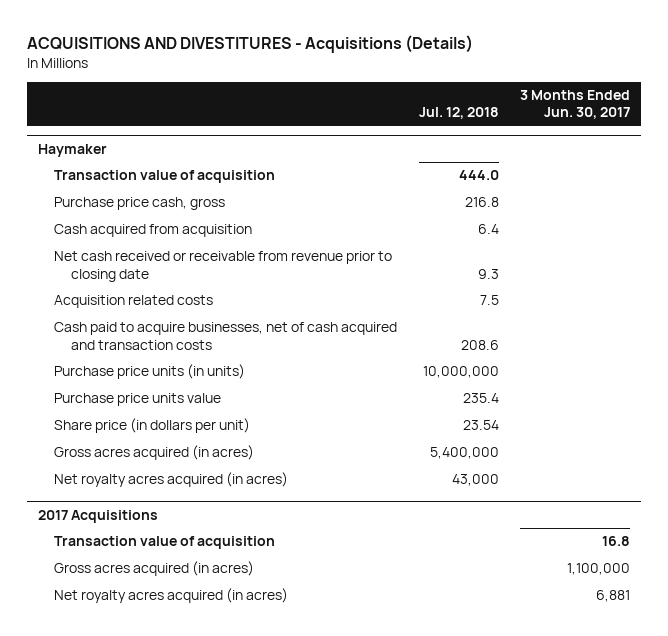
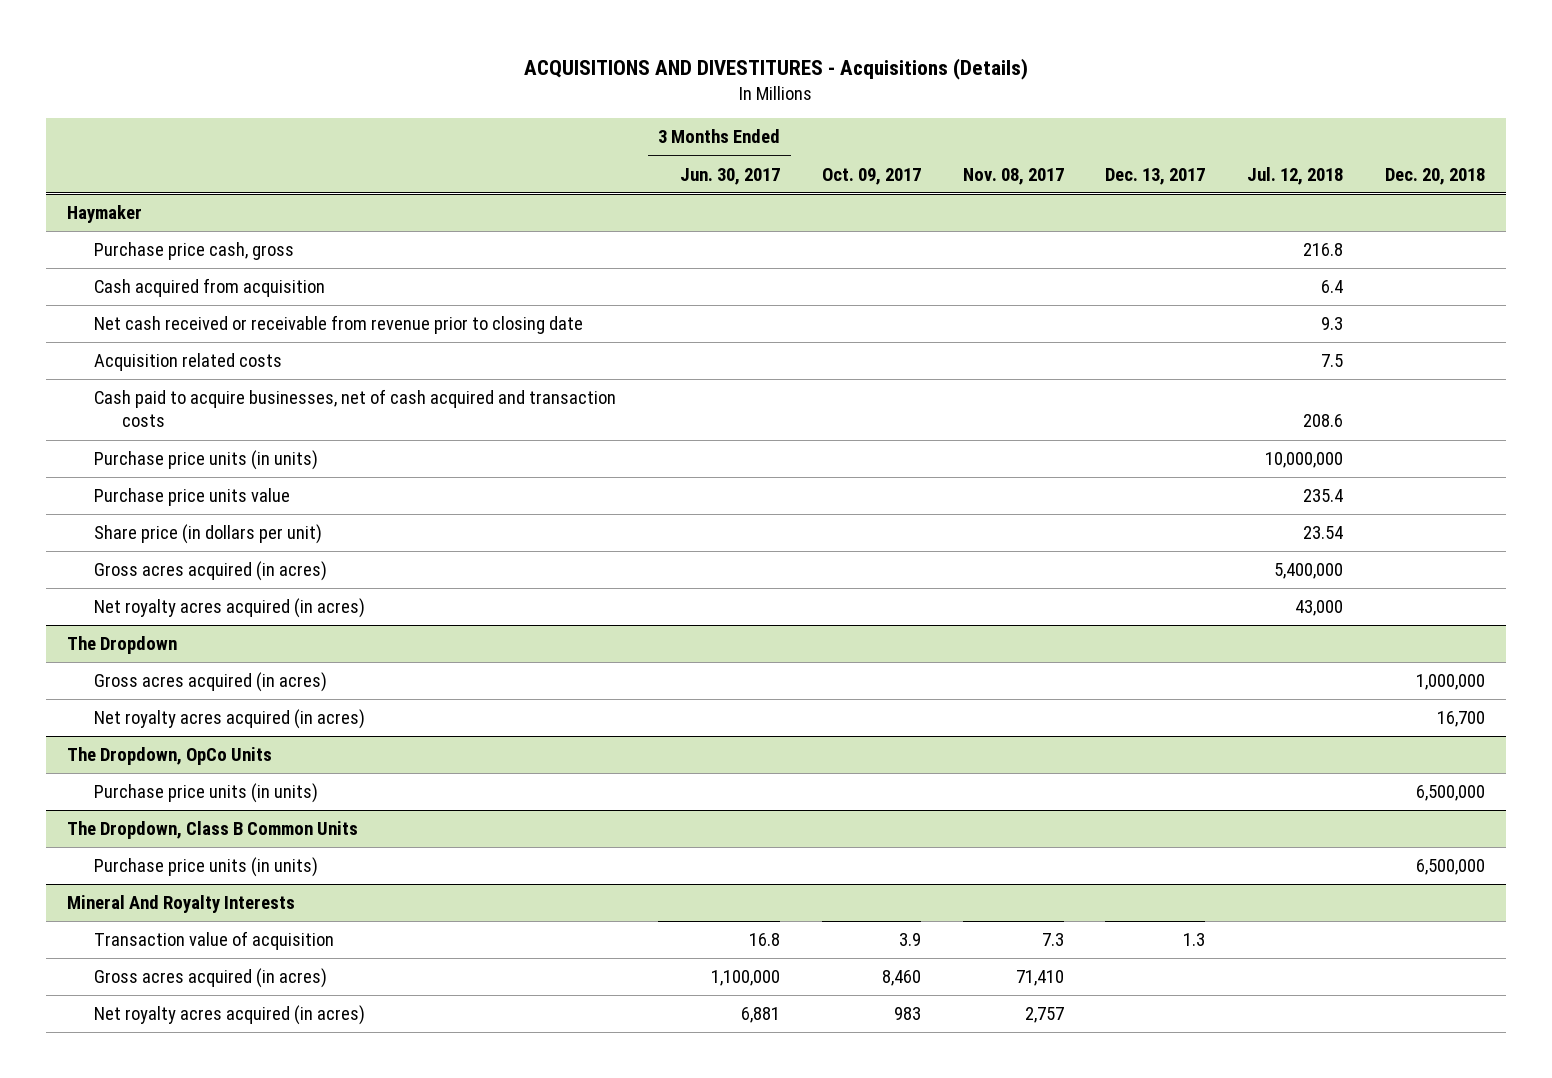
- | Jul. 12, 2018 | 3 Months Ended Jun. 30, 2017
+ | 3 Months Ended Jun. 30, 2017 | Oct. 09, 2017 | Nov. 08, 2017 | Dec. 13, 2017 | Jul. 12, 2018 | Dec. 20, 2018
@ Haymaker
- Transaction value of acquisition | 444.0 |
- 2017 Acquisitions
+ The Dropdown
+ Gross acres acquired (in acres) | | | | | | 1,000,000
+ Net royalty acres acquired (in acres) | | | | | | 16,700
+ The Dropdown, OpCo Units
+ Purchase price units (in units) | | | | | | 6,500,000
+ The Dropdown, Class B Common Units
+ Purchase price units (in units) | | | | | | 6,500,000
+ Mineral And Royalty Interests

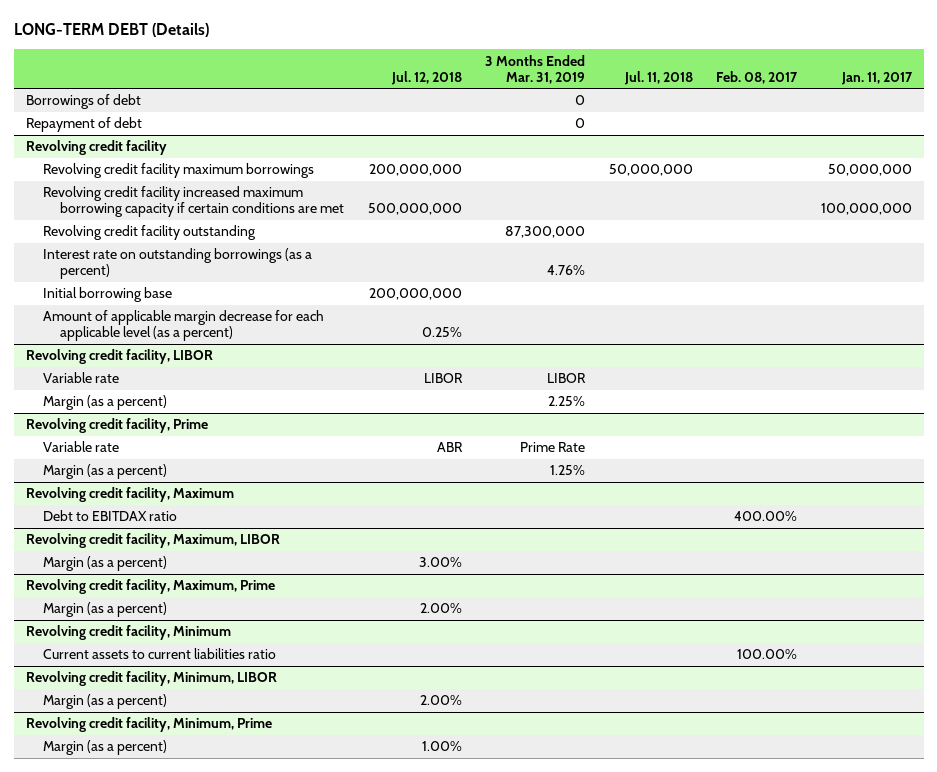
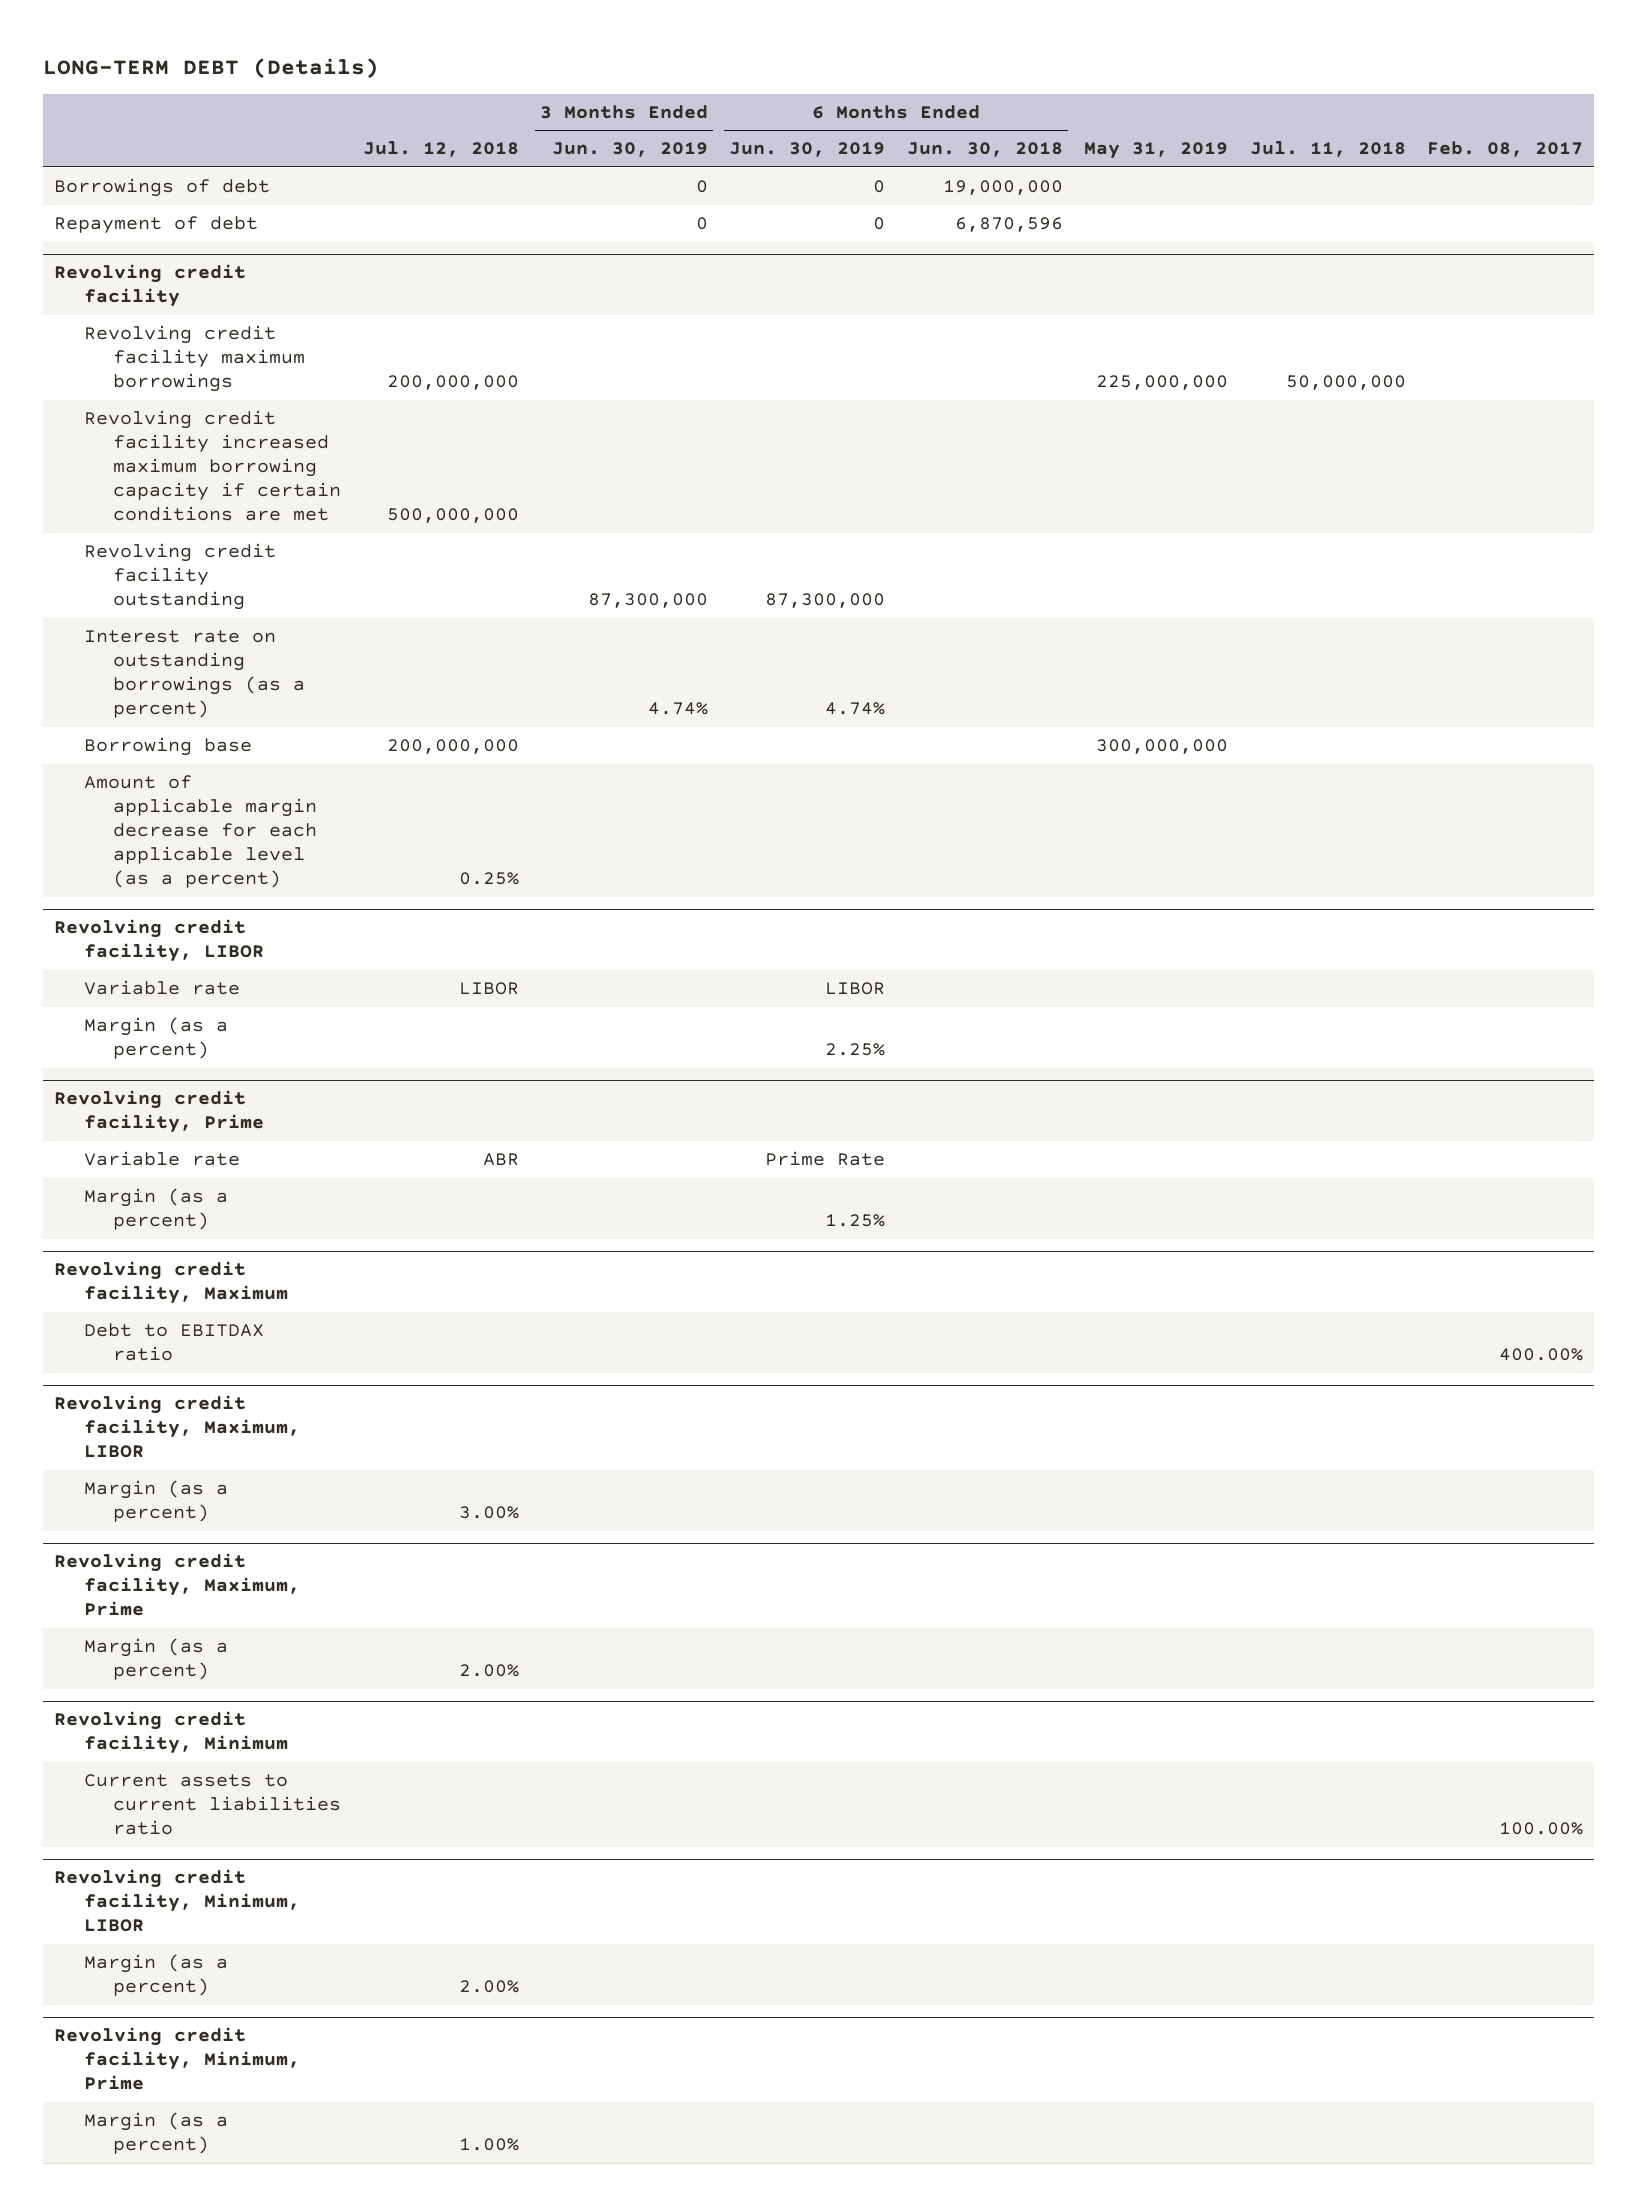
- | Jul. 12, 2018 | 3 Months Ended Mar. 31, 2019 | Jul. 11, 2018 | Feb. 08, 2017 | Jan. 11, 2017
+ | Jul. 12, 2018 | 3 Months Ended Jun. 30, 2019 | 6 Months Ended Jun. 30, 2019 | 6 Months Ended Jun. 30, 2018 | May 31, 2019 | Jul. 11, 2018 | Feb. 08, 2017
@ Revolving credit facility
- Initial borrowing base | 200,000,000 | | | |
+ Borrowing base | 200,000,000 | | | | 300,000,000 | |

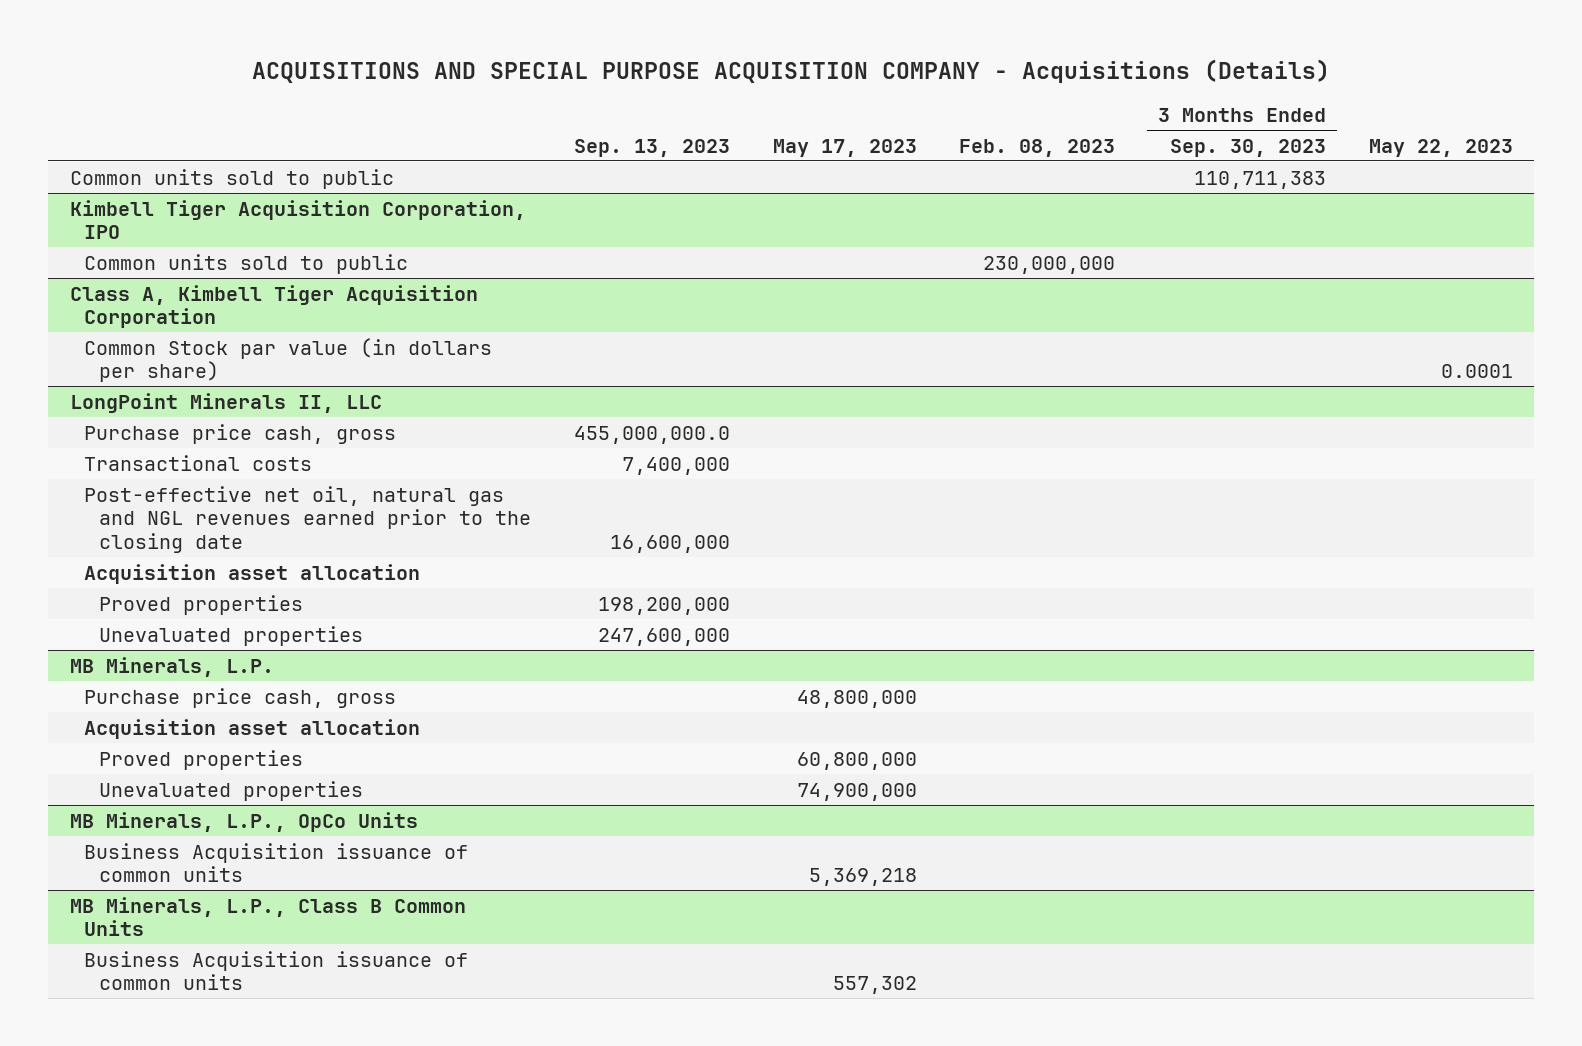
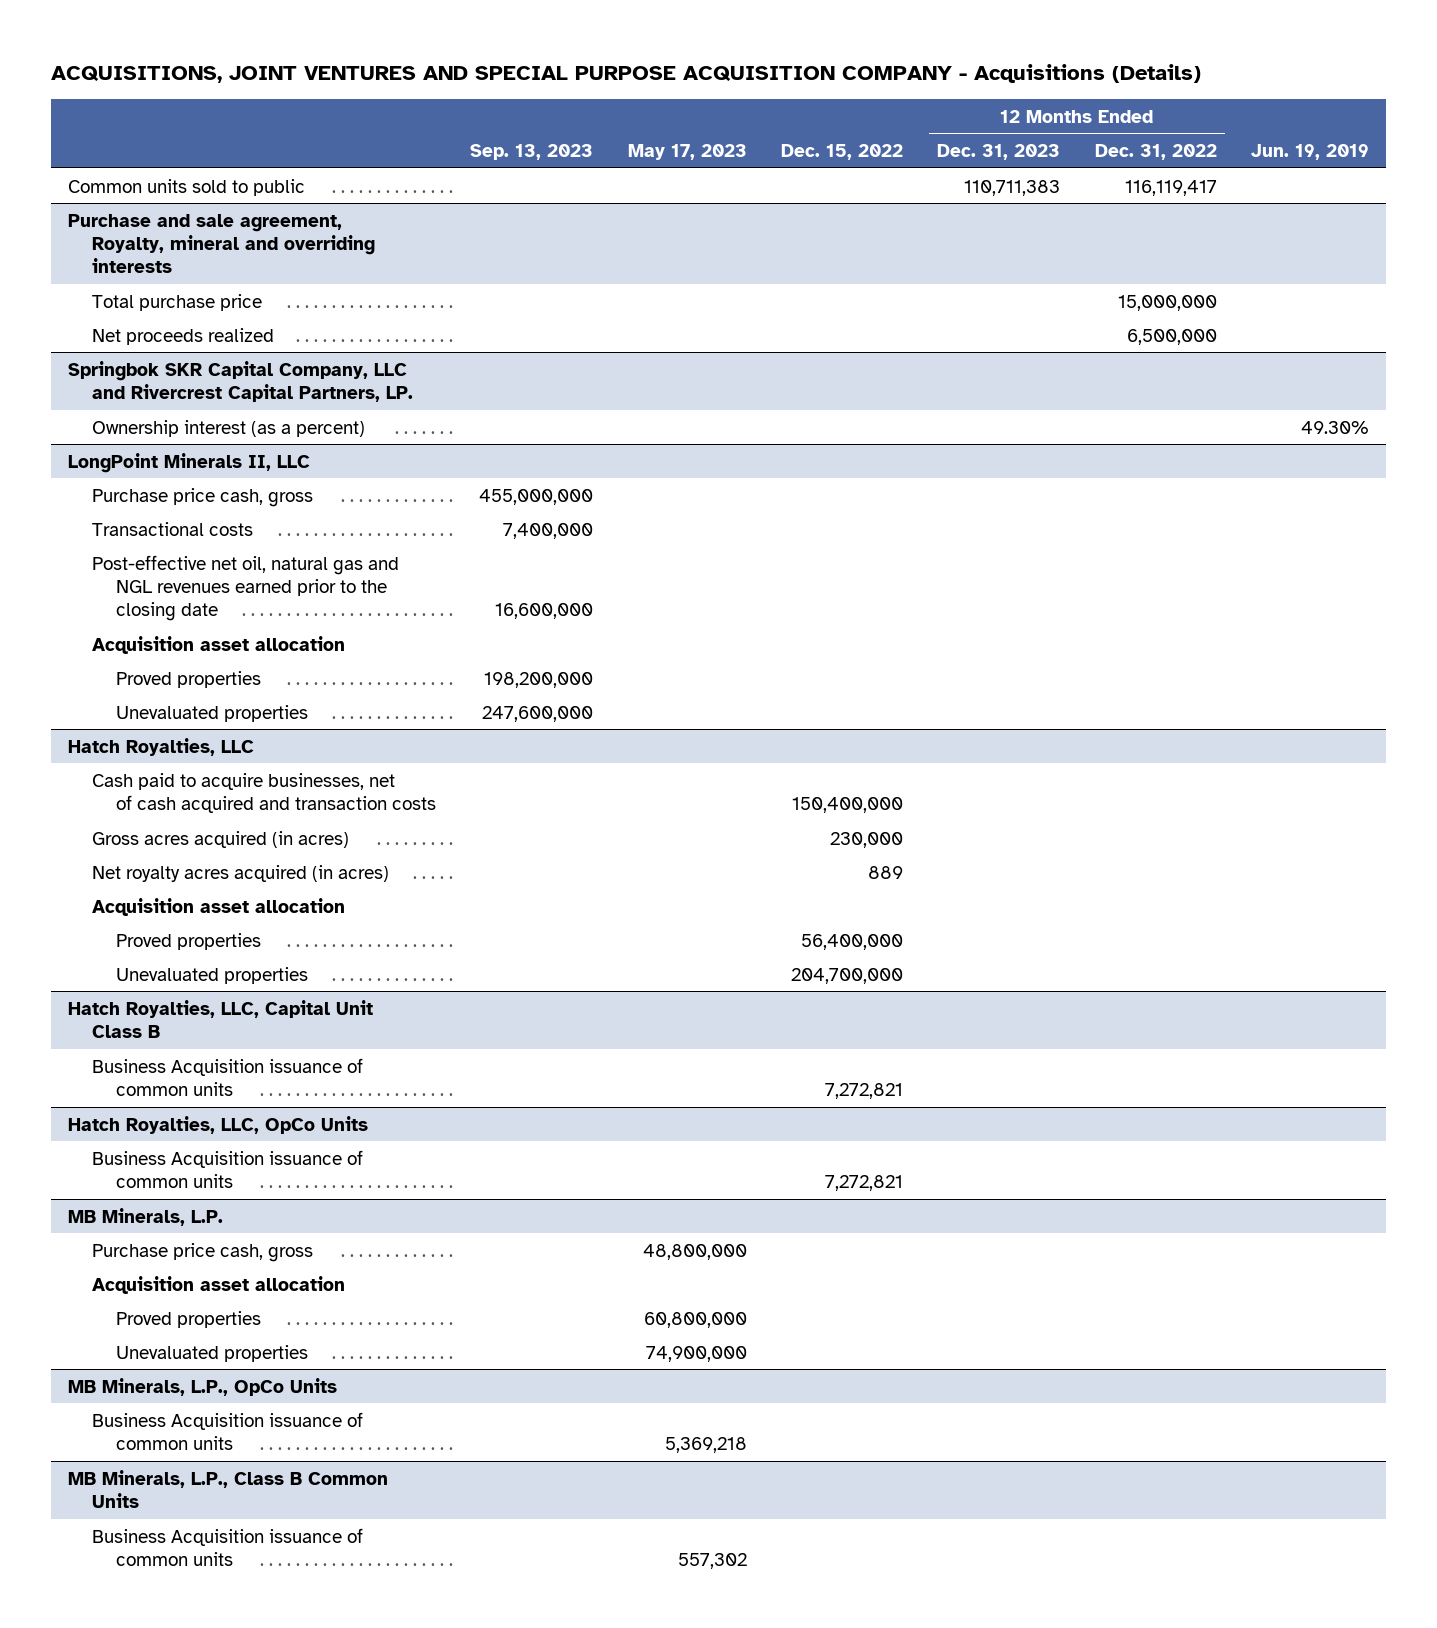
- ACQUISITIONS AND SPECIAL PURPOSE ACQUISITION COMPANY - Acquisitions (Details)
+ ACQUISITIONS, JOINT VENTURES AND SPECIAL PURPOSE ACQUISITION COMPANY - Acquisitions (Details)
- | Sep. 13, 2023 | May 17, 2023 | Feb. 08, 2023 | 3 Months Ended Sep. 30, 2023 | May 22, 2023
+ | Sep. 13, 2023 | May 17, 2023 | Dec. 15, 2022 | 12 Months Ended Dec. 31, 2023 | 12 Months Ended Dec. 31, 2022 | Jun. 19, 2019
- Kimbell Tiger Acquisition Corporation, IPO
- Common units sold to public | | | 230,000,000 | |
- Class A, Kimbell Tiger Acquisition Corporation
- Common Stock par value (in dollars per share) | | | | | 0.0001
+ Purchase and sale agreement, Royalty, mineral and overriding interests
+ Total purchase price | | | | | 15,000,000 |
+ Net proceeds realized | | | | | 6,500,000 |
+ Springbok SKR Capital Company, LLC and Rivercrest Capital Partners, LP.
+ Ownership interest (as a percent) | | | | | | 49.30%
@ LongPoint Minerals II, LLC
- Purchase price cash, gross | 455,000,000.0 | | | |
+ Purchase price cash, gross | 455,000,000 | | | | |
+ Hatch Royalties, LLC
+ Cash paid to acquire businesses, net of cash acquired and transaction costs | | | 150,400,000 | | |
+ Gross acres acquired (in acres) | | | 230,000 | | |
+ Net royalty acres acquired (in acres) | | | 889 | | |
+ Acquisition asset allocation
+ Proved properties | | | 56,400,000 | | |
+ Unevaluated properties | | | 204,700,000 | | |
+ Hatch Royalties, LLC, Capital Unit Class B
+ Business Acquisition issuance of common units | | | 7,272,821 | | |
+ Hatch Royalties, LLC, OpCo Units
+ Business Acquisition issuance of common units | | | 7,272,821 | | |

